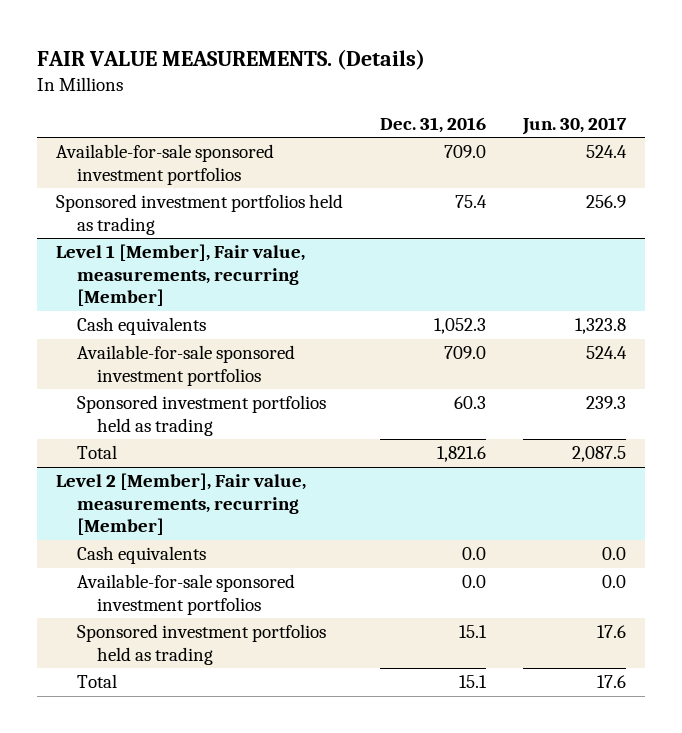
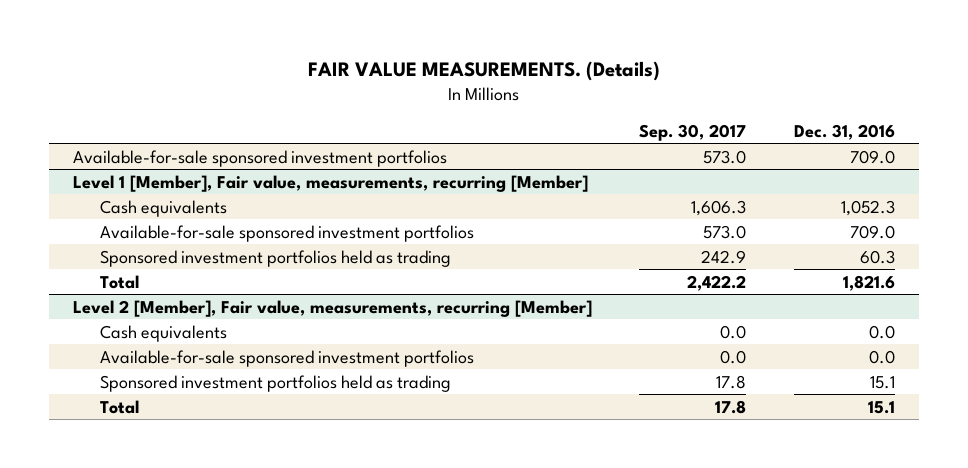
- | Dec. 31, 2016 | Jun. 30, 2017
+ | Sep. 30, 2017 | Dec. 31, 2016
- Sponsored investment portfolios held as trading | 75.4 | 256.9

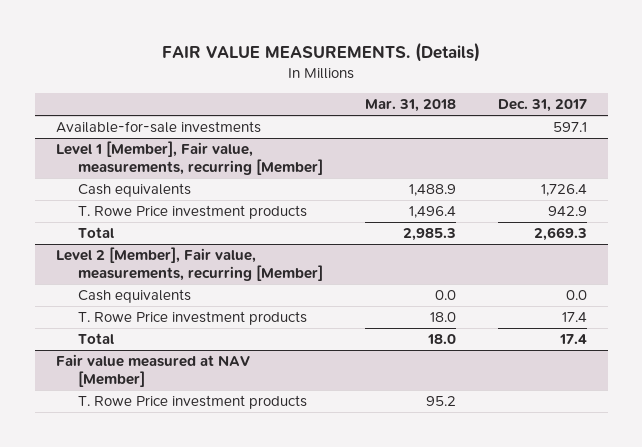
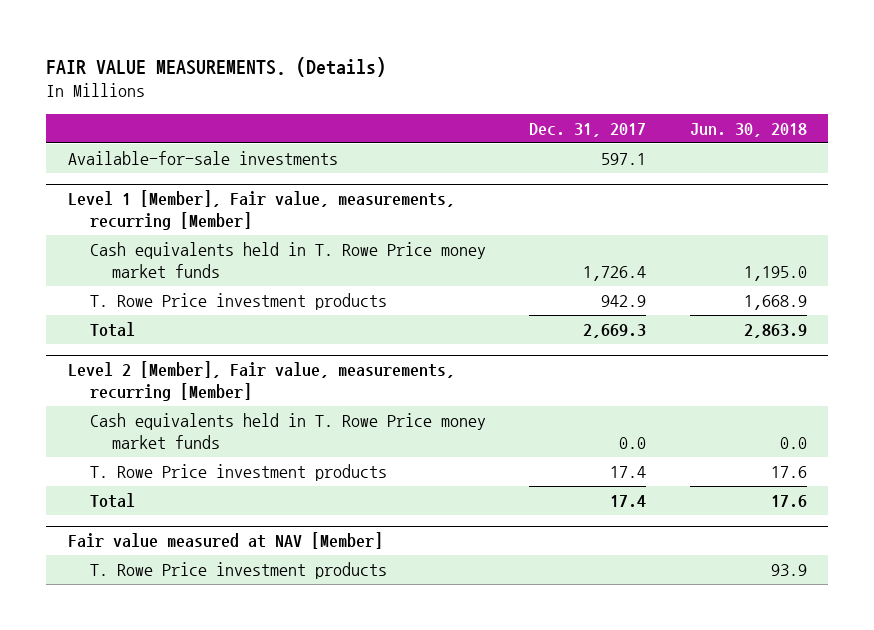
- | Mar. 31, 2018 | Dec. 31, 2017
+ | Dec. 31, 2017 | Jun. 30, 2018
@ Level 1 [Member], Fair value, measurements, recurring [Member]
- Cash equivalents | 1,488.9 | 1,726.4
+ Cash equivalents held in T. Rowe Price money market funds | 1,726.4 | 1,195.0
@ Level 2 [Member], Fair value, measurements, recurring [Member]
- Cash equivalents | 0.0 | 0.0
+ Cash equivalents held in T. Rowe Price money market funds | 0.0 | 0.0

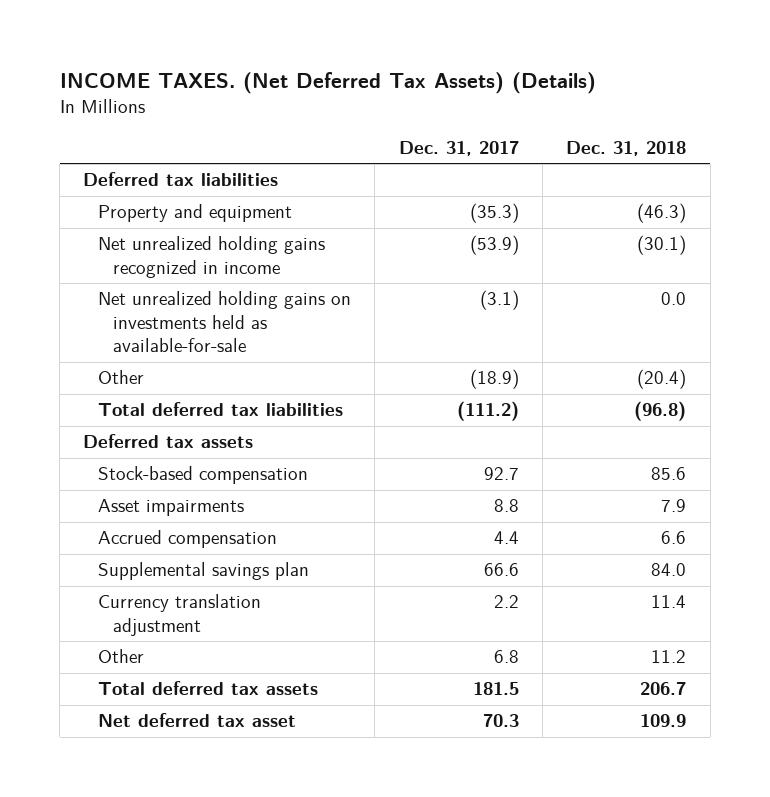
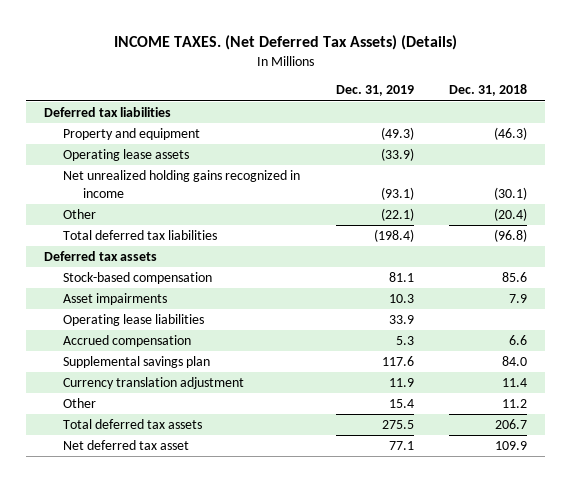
- | Dec. 31, 2017 | Dec. 31, 2018
+ | Dec. 31, 2019 | Dec. 31, 2018
+ Operating lease assets | (33.9) |
- Net unrealized holding gains on investments held as available-for-sale | (3.1) | 0.0
+ Operating lease liabilities | 33.9 |

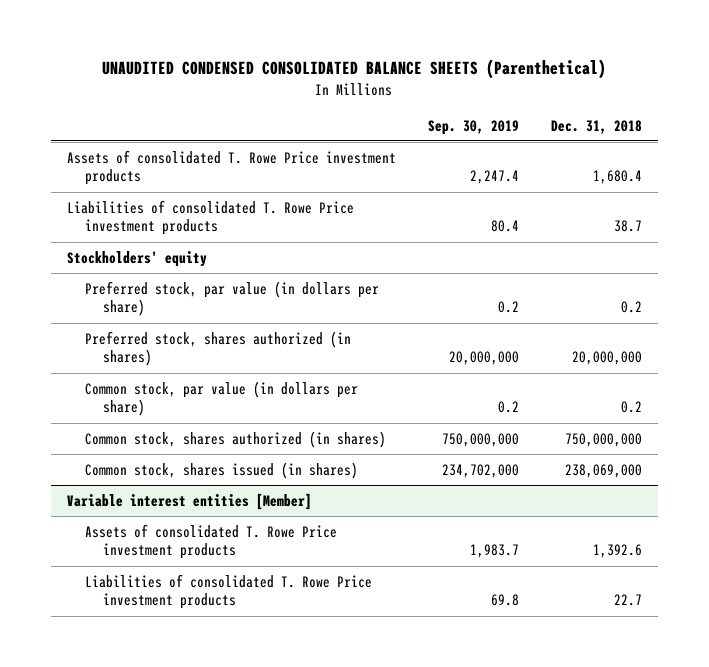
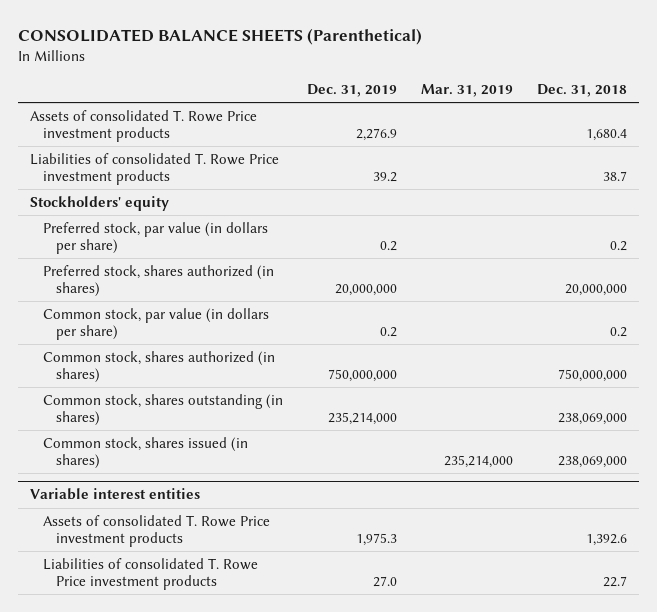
- UNAUDITED CONDENSED CONSOLIDATED BALANCE SHEETS (Parenthetical)
+ CONSOLIDATED BALANCE SHEETS (Parenthetical)
- | Sep. 30, 2019 | Dec. 31, 2018
+ | Dec. 31, 2019 | Mar. 31, 2019 | Dec. 31, 2018
+ Common stock, shares outstanding (in shares) | 235,214,000 | | 238,069,000
- Variable interest entities [Member]
+ Variable interest entities

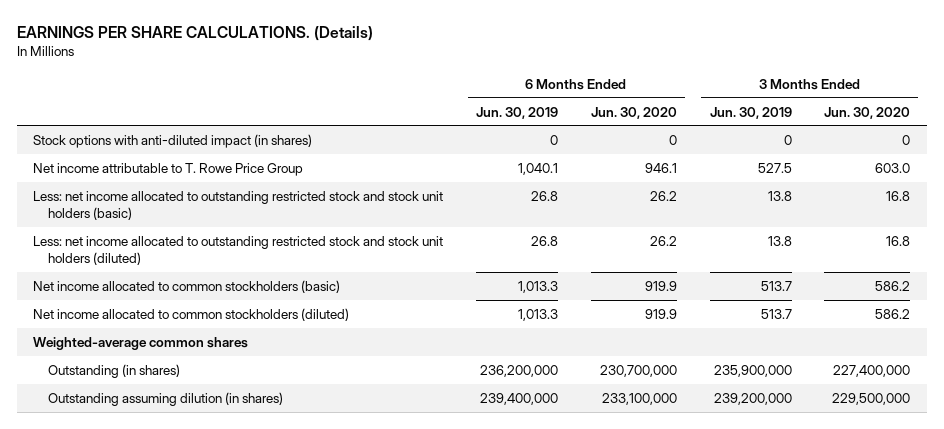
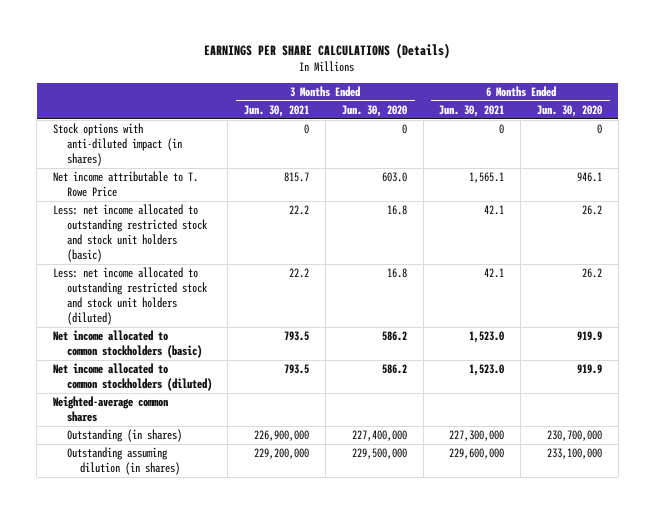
- EARNINGS PER SHARE CALCULATIONS. (Details)
+ EARNINGS PER SHARE CALCULATIONS (Details)
- | 6 Months Ended Jun. 30, 2019 | 6 Months Ended Jun. 30, 2020 | 3 Months Ended Jun. 30, 2019 | 3 Months Ended Jun. 30, 2020
+ | 3 Months Ended Jun. 30, 2021 | 3 Months Ended Jun. 30, 2020 | 6 Months Ended Jun. 30, 2021 | 6 Months Ended Jun. 30, 2020
- Net income attributable to T. Rowe Price Group | 1,040.1 | 946.1 | 527.5 | 603.0
+ Net income attributable to T. Rowe Price | 815.7 | 603.0 | 1,565.1 | 946.1

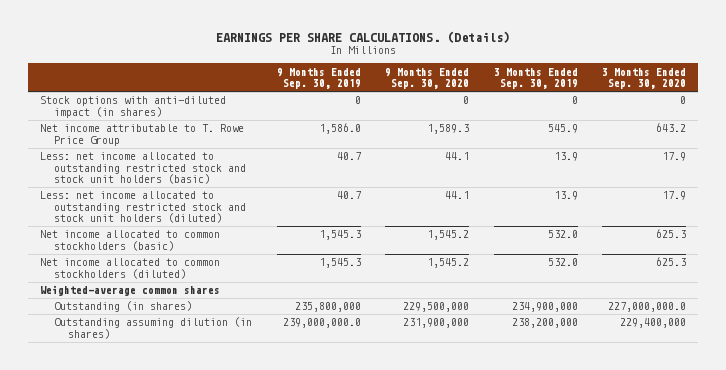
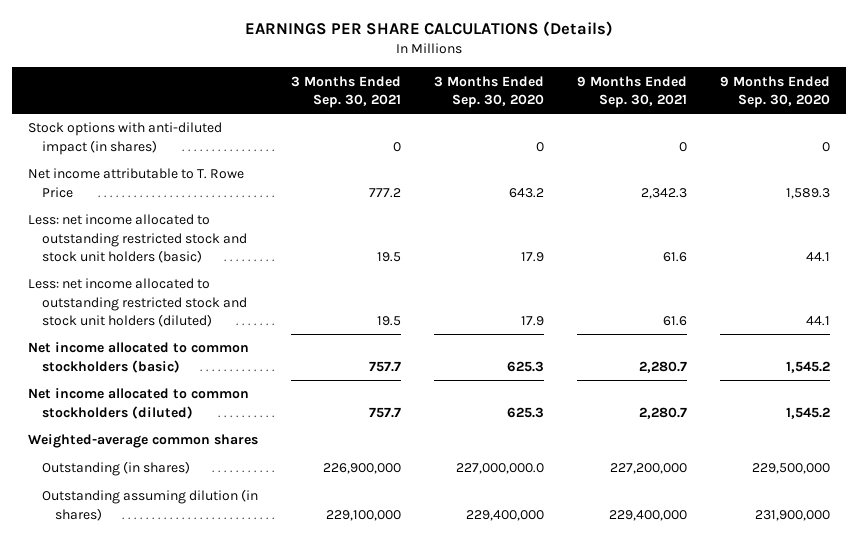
- EARNINGS PER SHARE CALCULATIONS. (Details)
+ EARNINGS PER SHARE CALCULATIONS (Details)
- | 9 Months Ended Sep. 30, 2019 | 9 Months Ended Sep. 30, 2020 | 3 Months Ended Sep. 30, 2019 | 3 Months Ended Sep. 30, 2020
+ | 3 Months Ended Sep. 30, 2021 | 3 Months Ended Sep. 30, 2020 | 9 Months Ended Sep. 30, 2021 | 9 Months Ended Sep. 30, 2020
- Net income attributable to T. Rowe Price Group | 1,586.0 | 1,589.3 | 545.9 | 643.2
+ Net income attributable to T. Rowe Price | 777.2 | 643.2 | 2,342.3 | 1,589.3

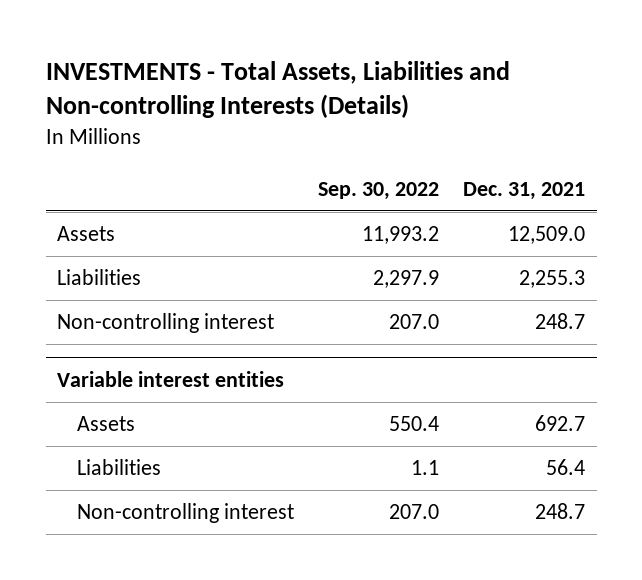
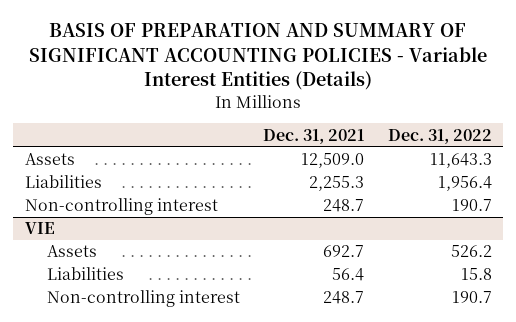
- INVESTMENTS - Total Assets, Liabilities and Non-controlling Interests (Details)
+ BASIS OF PREPARATION AND SUMMARY OF SIGNIFICANT ACCOUNTING POLICIES - Variable Interest Entities (Details)
- | Sep. 30, 2022 | Dec. 31, 2021
+ | Dec. 31, 2021 | Dec. 31, 2022
- Variable interest entities
+ VIE

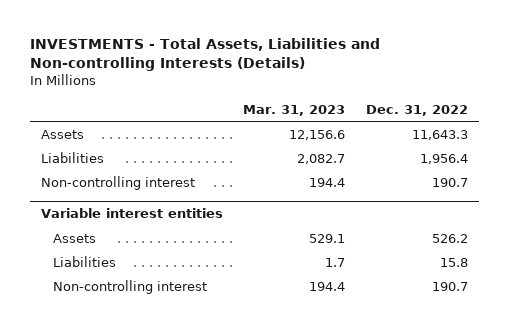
- BASIS OF PREPARATION AND SUMMARY OF SIGNIFICANT ACCOUNTING POLICIES - Variable Interest Entities (Details)
+ INVESTMENTS - Total Assets, Liabilities and Non-controlling Interests (Details)
- | Dec. 31, 2021 | Dec. 31, 2022
+ | Mar. 31, 2023 | Dec. 31, 2022
- VIE
+ Variable interest entities

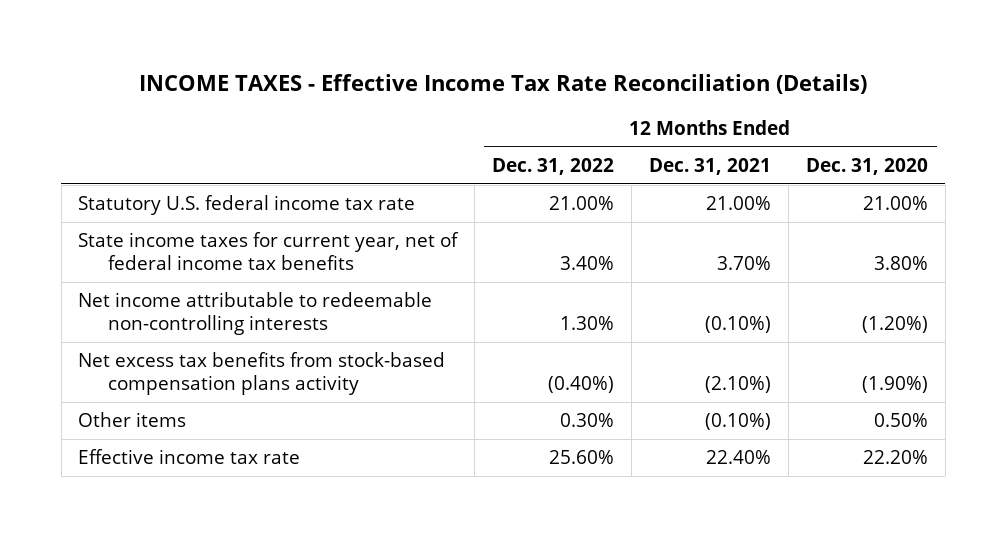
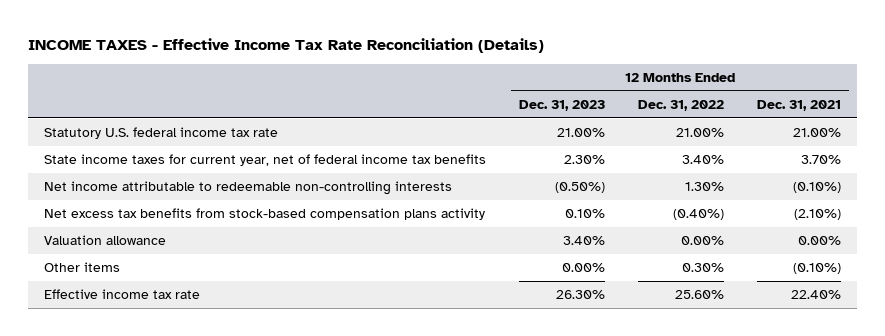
- | 12 Months Ended Dec. 31, 2022 | 12 Months Ended Dec. 31, 2021 | 12 Months Ended Dec. 31, 2020
+ | 12 Months Ended Dec. 31, 2023 | 12 Months Ended Dec. 31, 2022 | 12 Months Ended Dec. 31, 2021
+ Valuation allowance | 3.40% | 0.00% | 0.00%

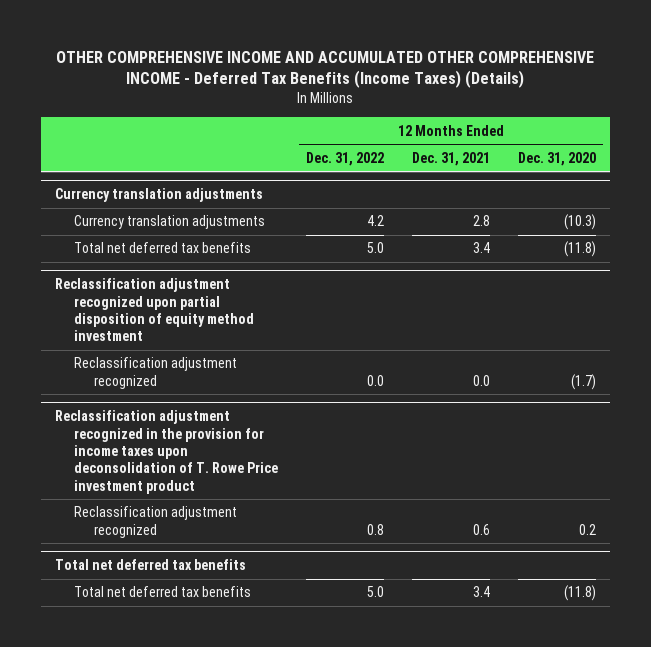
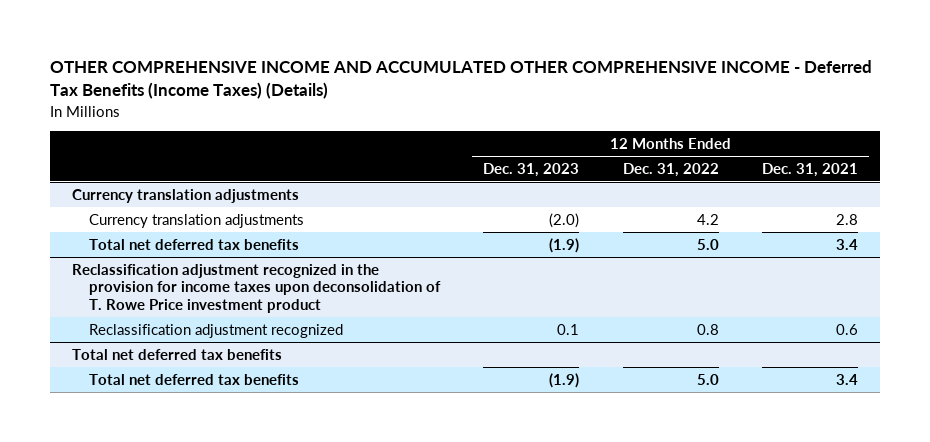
- | 12 Months Ended Dec. 31, 2022 | 12 Months Ended Dec. 31, 2021 | 12 Months Ended Dec. 31, 2020
+ | 12 Months Ended Dec. 31, 2023 | 12 Months Ended Dec. 31, 2022 | 12 Months Ended Dec. 31, 2021
- Reclassification adjustment recognized upon partial disposition of equity method investment
- Reclassification adjustment recognized | 0.0 | 0.0 | (1.7)

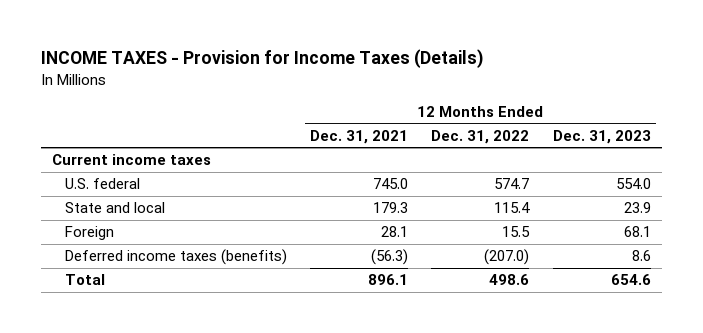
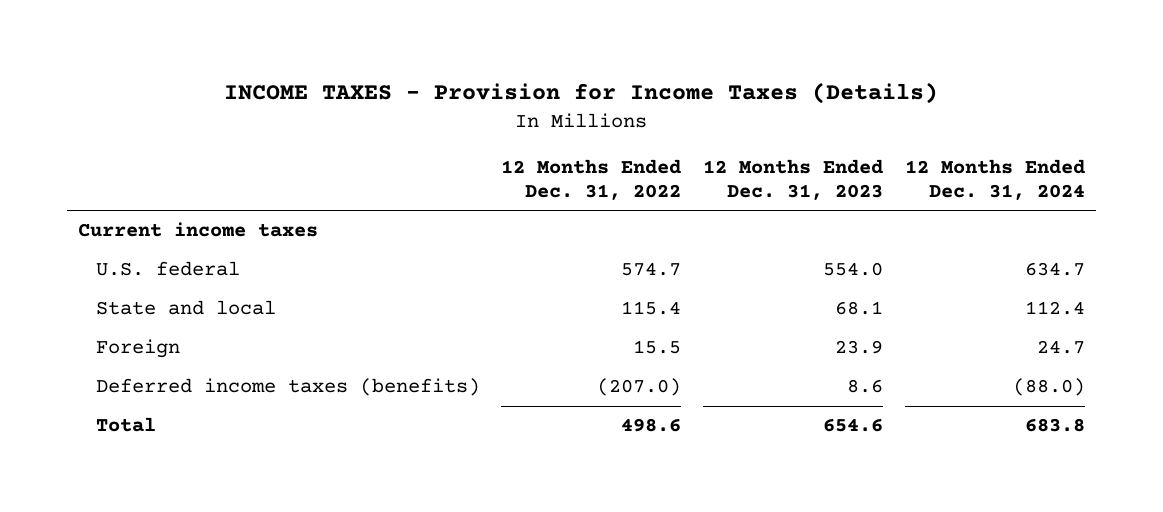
- | 12 Months Ended Dec. 31, 2021 | 12 Months Ended Dec. 31, 2022 | 12 Months Ended Dec. 31, 2023
+ | 12 Months Ended Dec. 31, 2022 | 12 Months Ended Dec. 31, 2023 | 12 Months Ended Dec. 31, 2024
- State and local | 179.3 | 115.4 | 23.9
- Foreign | 28.1 | 15.5 | 68.1
+ State and local | 115.4 | 68.1 | 112.4
+ Foreign | 15.5 | 23.9 | 24.7

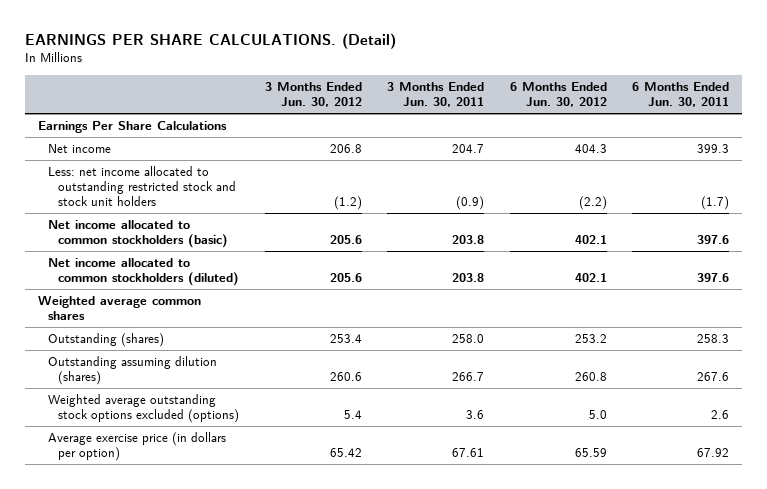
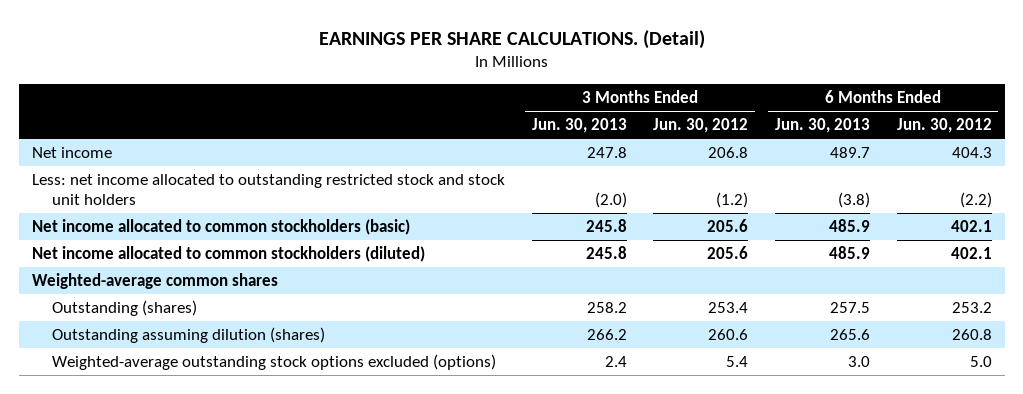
- | 3 Months Ended Jun. 30, 2012 | 3 Months Ended Jun. 30, 2011 | 6 Months Ended Jun. 30, 2012 | 6 Months Ended Jun. 30, 2011
+ | 3 Months Ended Jun. 30, 2013 | 3 Months Ended Jun. 30, 2012 | 6 Months Ended Jun. 30, 2013 | 6 Months Ended Jun. 30, 2012
- Earnings Per Share Calculations
- Weighted average common shares
+ Weighted-average common shares
- Weighted average outstanding stock options excluded (options) | 5.4 | 3.6 | 5.0 | 2.6
- Average exercise price (in dollars per option) | 65.42 | 67.61 | 65.59 | 67.92
+ Weighted-average outstanding stock options excluded (options) | 2.4 | 5.4 | 3.0 | 5.0

